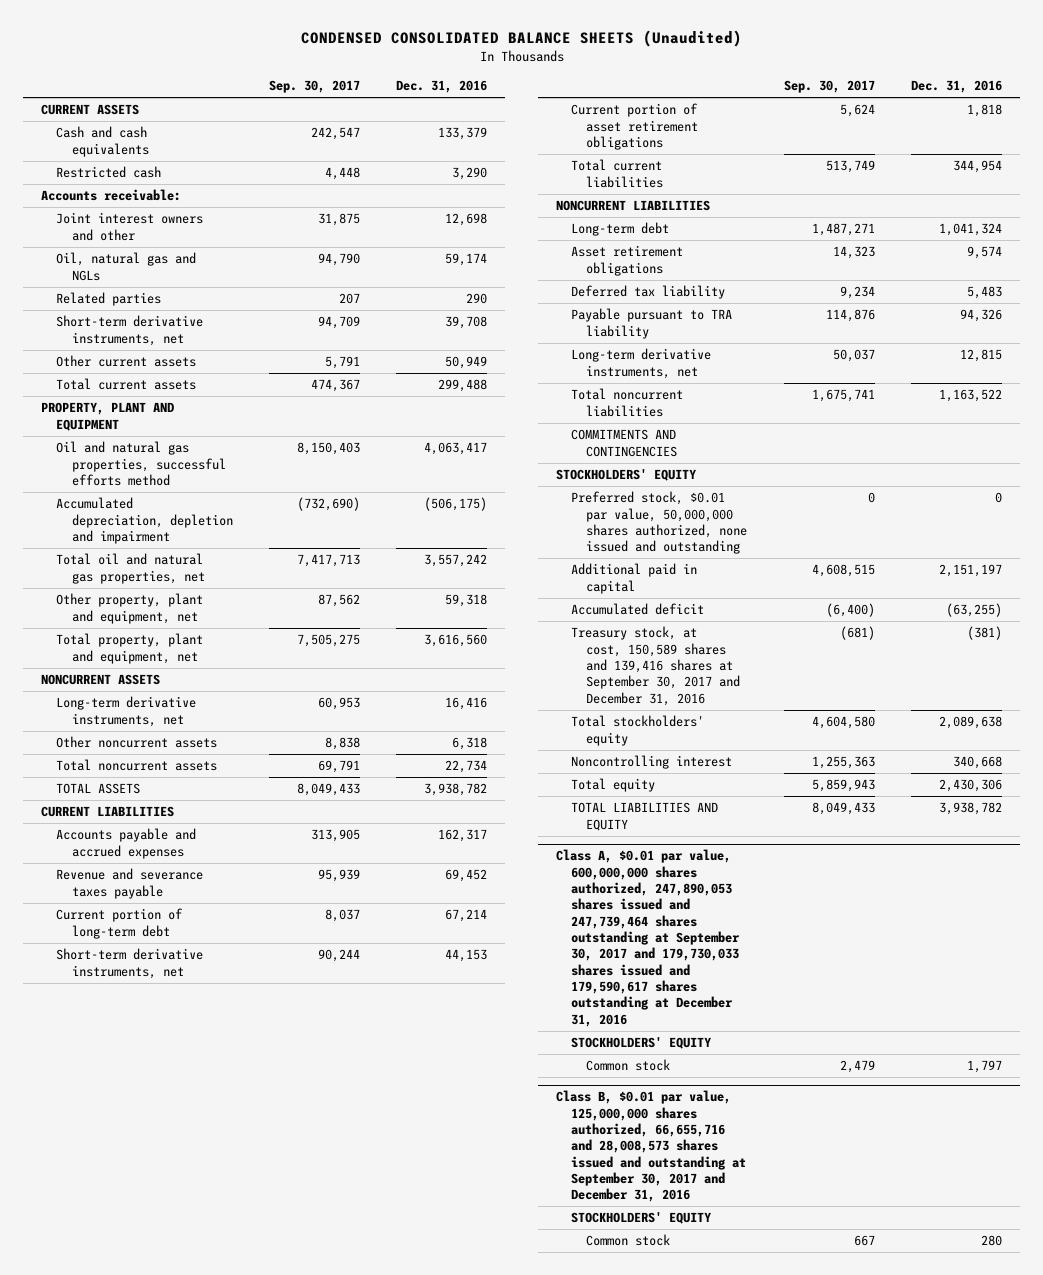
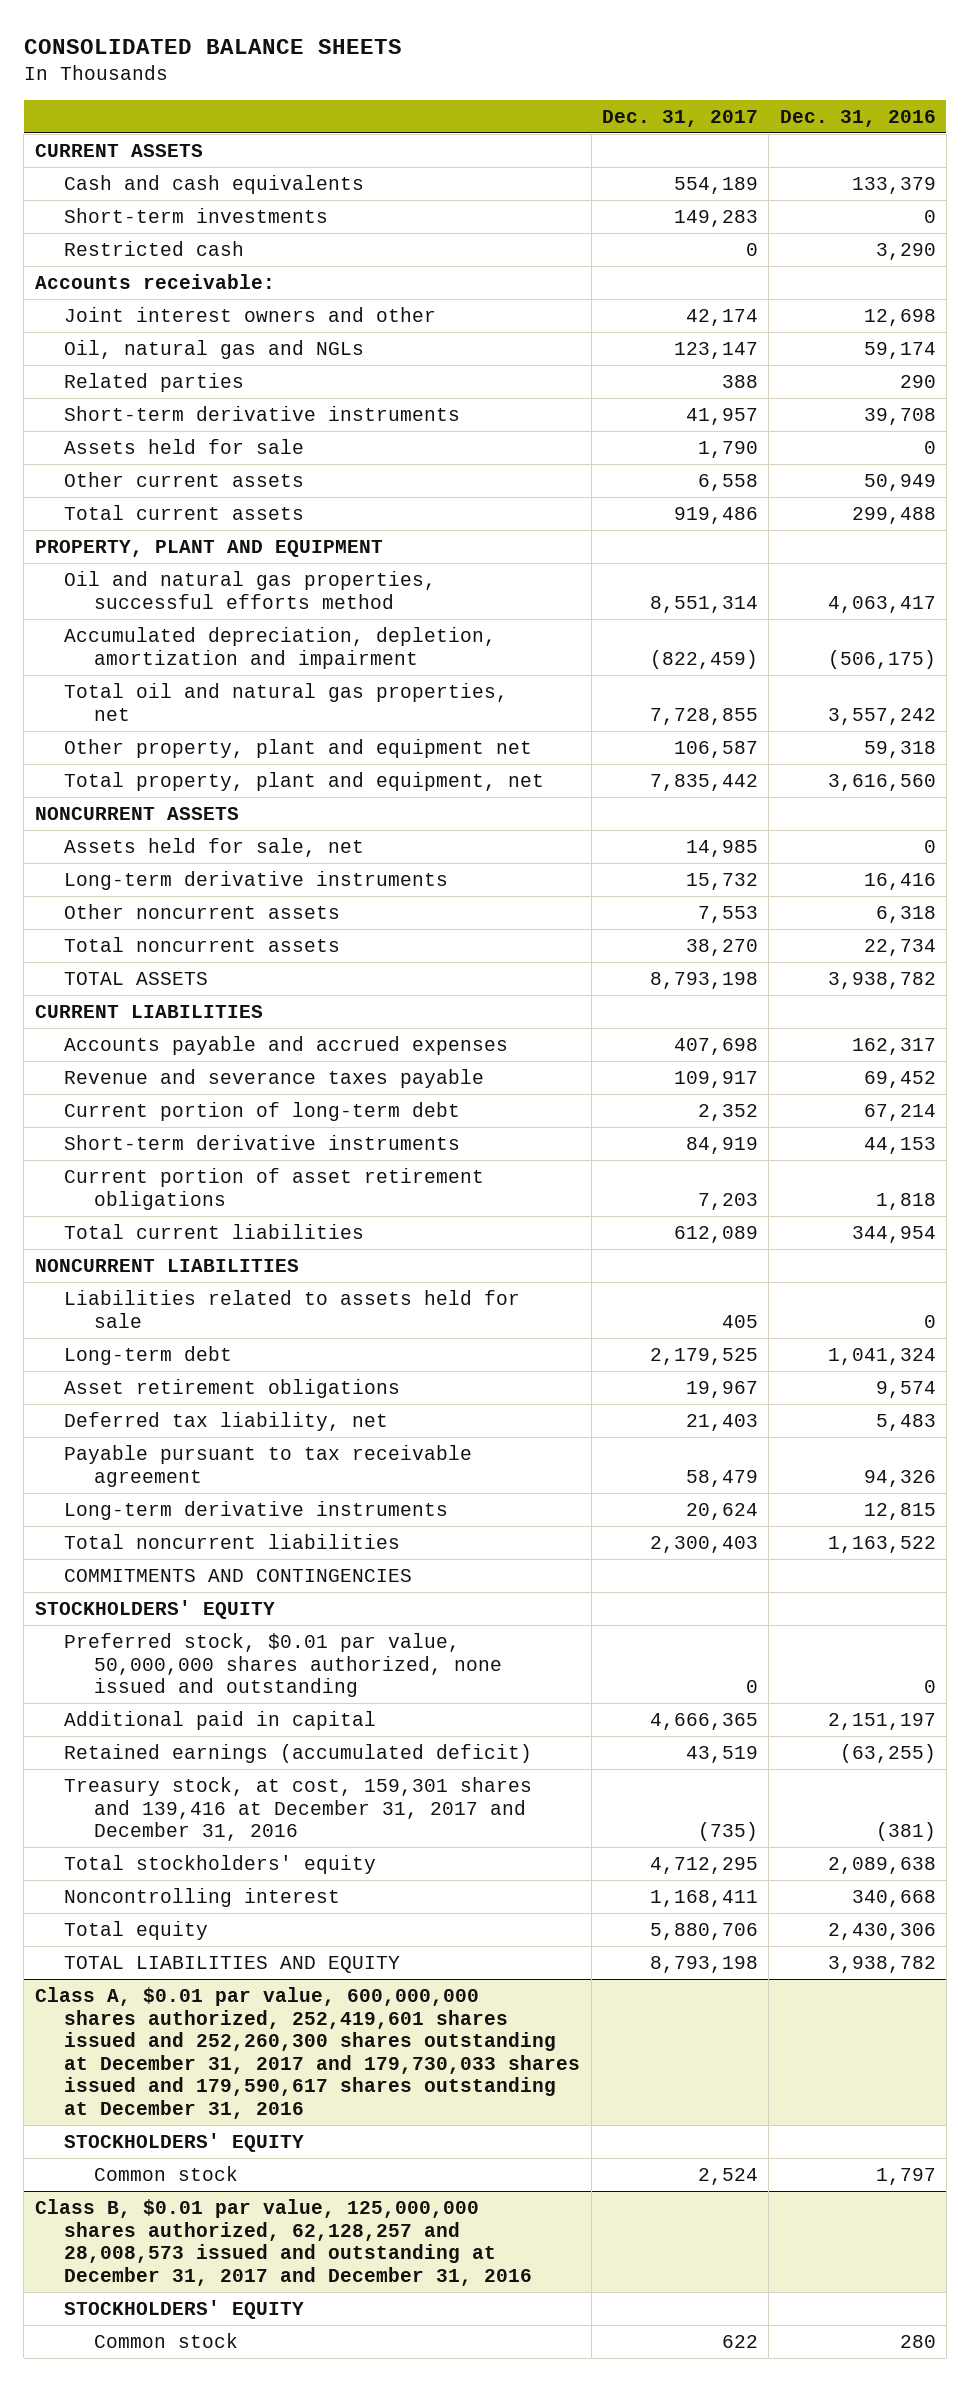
- CONDENSED CONSOLIDATED BALANCE SHEETS (Unaudited)
+ CONSOLIDATED BALANCE SHEETS
- | Sep. 30, 2017 | Dec. 31, 2016
+ | Dec. 31, 2017 | Dec. 31, 2016
+ Short-term investments | 149,283 | 0
- Short-term derivative instruments, net | 94,709 | 39,708
+ Short-term derivative instruments | 41,957 | 39,708
+ Assets held for sale | 1,790 | 0
- Accumulated depreciation, depletion and impairment | (732,690) | (506,175)
+ Accumulated depreciation, depletion, amortization and impairment | (822,459) | (506,175)
- Other property, plant and equipment, net | 87,562 | 59,318
+ Other property, plant and equipment net | 106,587 | 59,318
- Long-term derivative instruments, net | 60,953 | 16,416
+ Assets held for sale, net | 14,985 | 0
+ Long-term derivative instruments | 15,732 | 16,416
- Short-term derivative instruments, net | 90,244 | 44,153
+ Short-term derivative instruments | 84,919 | 44,153
+ Liabilities related to assets held for sale | 405 | 0
- Deferred tax liability | 9,234 | 5,483
- Payable pursuant to TRA liability | 114,876 | 94,326
- Long-term derivative instruments, net | 50,037 | 12,815
+ Deferred tax liability, net | 21,403 | 5,483
+ Payable pursuant to tax receivable agreement | 58,479 | 94,326
+ Long-term derivative instruments | 20,624 | 12,815
- Accumulated deficit | (6,400) | (63,255)
- Treasury stock, at cost, 150,589 shares and 139,416 shares at September 30, 2017 and December 31, 2016 | (681) | (381)
+ Retained earnings (accumulated deficit) | 43,519 | (63,255)
+ Treasury stock, at cost, 159,301 shares and 139,416 at December 31, 2017 and December 31, 2016 | (735) | (381)
- Class A, $0.01 par value, 600,000,000 shares authorized, 247,890,053 shares issued and 247,739,464 shares outstanding at September 30, 2017 and 179,730,033 shares issued and 179,590,617 shares outstanding at December 31, 2016
+ Class A, $0.01 par value, 600,000,000 shares authorized, 252,419,601 shares issued and 252,260,300 shares outstanding at December 31, 2017 and 179,730,033 shares issued and 179,590,617 shares outstanding at December 31, 2016
- Class B, $0.01 par value, 125,000,000 shares authorized, 66,655,716 and 28,008,573 shares issued and outstanding at September 30, 2017 and December 31, 2016
+ Class B, $0.01 par value, 125,000,000 shares authorized, 62,128,257 and 28,008,573 issued and outstanding at December 31, 2017 and December 31, 2016

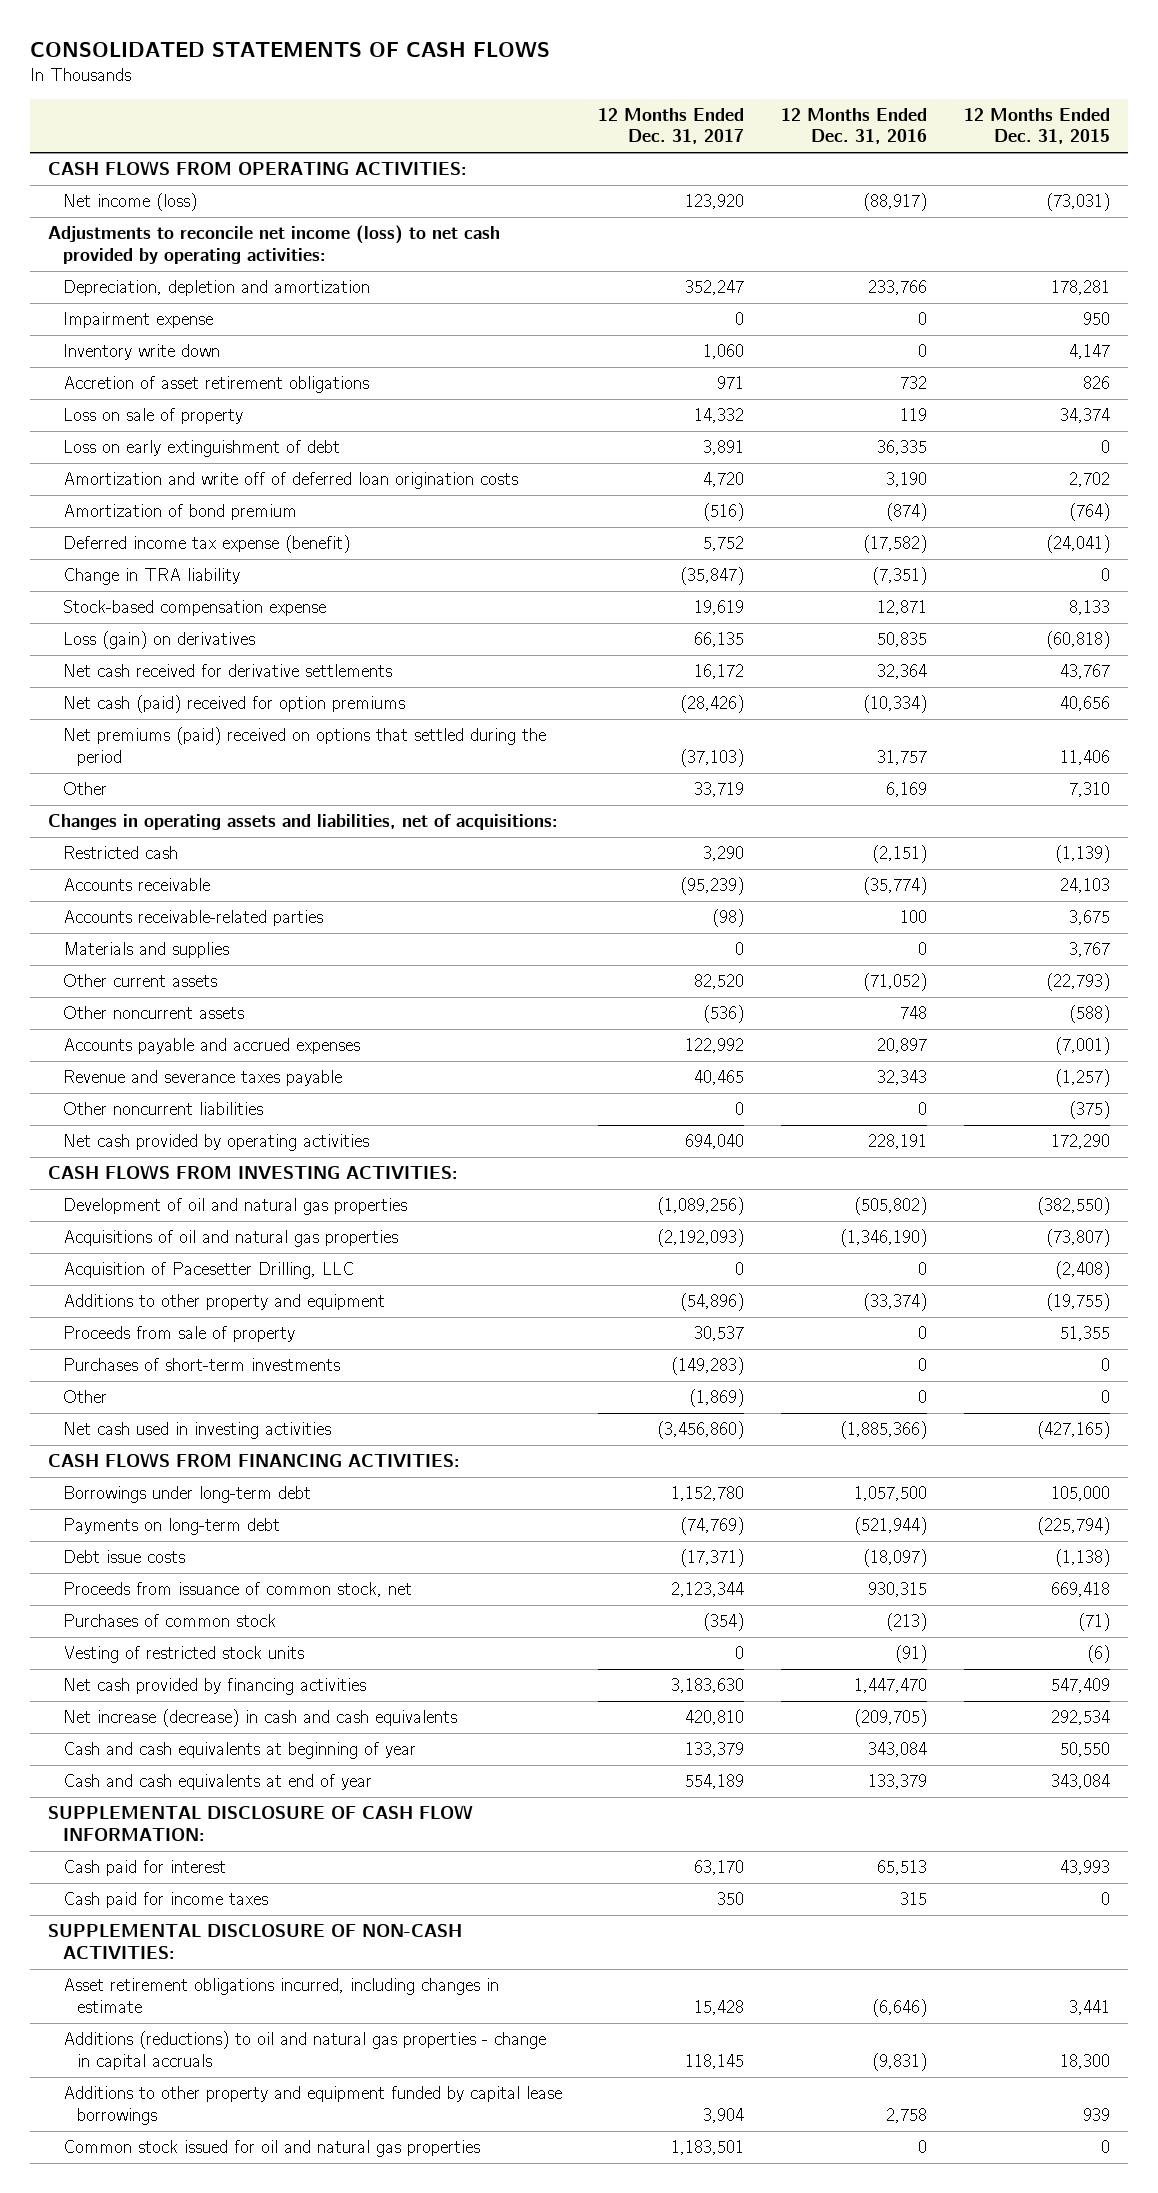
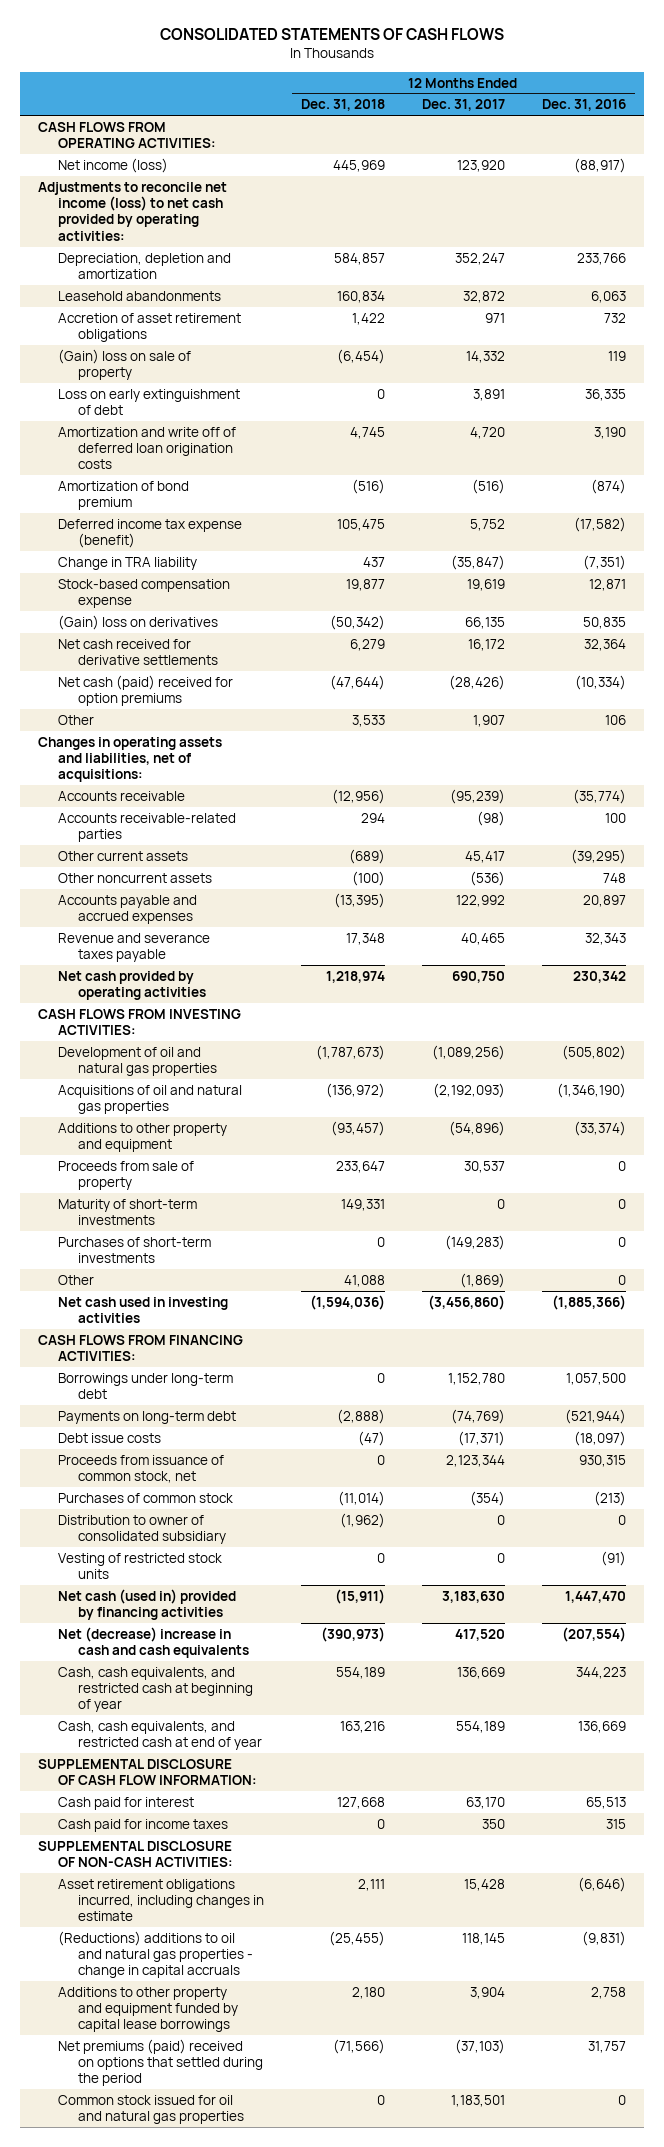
- | 12 Months Ended Dec. 31, 2017 | 12 Months Ended Dec. 31, 2016 | 12 Months Ended Dec. 31, 2015
+ | 12 Months Ended Dec. 31, 2018 | 12 Months Ended Dec. 31, 2017 | 12 Months Ended Dec. 31, 2016
- Impairment expense | 0 | 0 | 950
- Inventory write down | 1,060 | 0 | 4,147
+ Leasehold abandonments | 160,834 | 32,872 | 6,063
- Loss on sale of property | 14,332 | 119 | 34,374
+ (Gain) loss on sale of property | (6,454) | 14,332 | 119
- Loss (gain) on derivatives | 66,135 | 50,835 | (60,818)
+ (Gain) loss on derivatives | (50,342) | 66,135 | 50,835
- Other | 33,719 | 6,169 | 7,310
+ Other | 3,533 | 1,907 | 106
- Restricted cash | 3,290 | (2,151) | (1,139)
- Materials and supplies | 0 | 0 | 3,767
- Other current assets | 82,520 | (71,052) | (22,793)
+ Other current assets | (689) | 45,417 | (39,295)
- Other noncurrent liabilities | 0 | 0 | (375)
- Net cash provided by operating activities | 694,040 | 228,191 | 172,290
+ Net cash provided by operating activities | 1,218,974 | 690,750 | 230,342
- Acquisition of Pacesetter Drilling, LLC | 0 | 0 | (2,408)
+ Maturity of short-term investments | 149,331 | 0 | 0
+ Distribution to owner of consolidated subsidiary | (1,962) | 0 | 0
- Net cash provided by financing activities | 3,183,630 | 1,447,470 | 547,409
- Net increase (decrease) in cash and cash equivalents | 420,810 | (209,705) | 292,534
- Cash and cash equivalents at beginning of year | 133,379 | 343,084 | 50,550
- Cash and cash equivalents at end of year | 554,189 | 133,379 | 343,084
+ Net cash (used in) provided by financing activities | (15,911) | 3,183,630 | 1,447,470
+ Net (decrease) increase in cash and cash equivalents | (390,973) | 417,520 | (207,554)
+ Cash, cash equivalents, and restricted cash at beginning of year | 554,189 | 136,669 | 344,223
+ Cash, cash equivalents, and restricted cash at end of year | 163,216 | 554,189 | 136,669
- Additions (reductions) to oil and natural gas properties - change in capital accruals | 118,145 | (9,831) | 18,300
+ (Reductions) additions to oil and natural gas properties - change in capital accruals | (25,455) | 118,145 | (9,831)
moved down: Net premiums (paid) received on options that settled during the period | (71,566) | (37,103) | 31,757

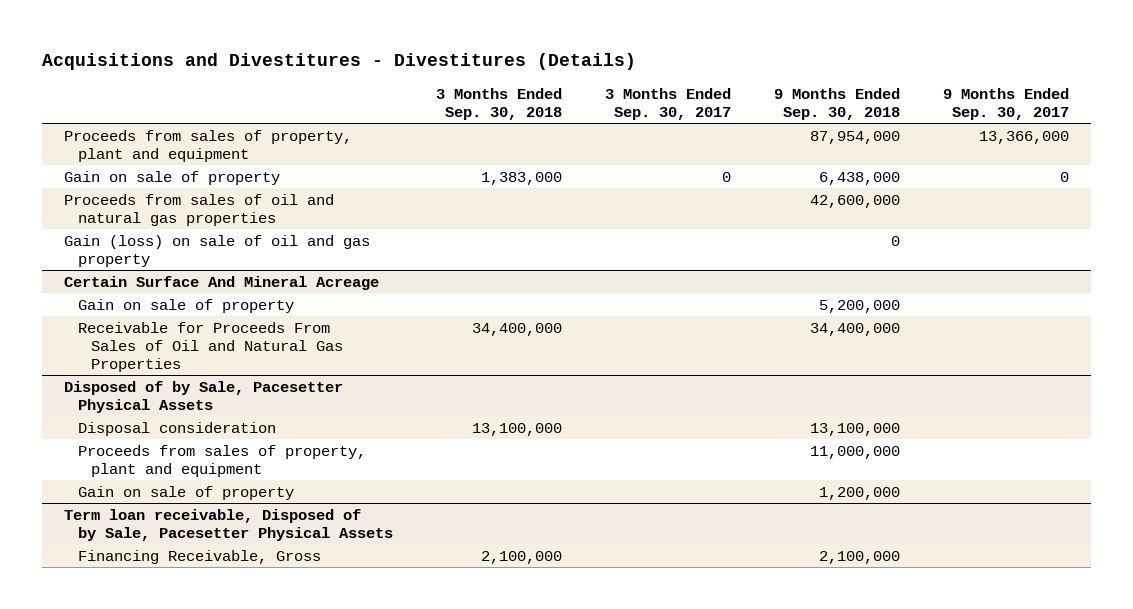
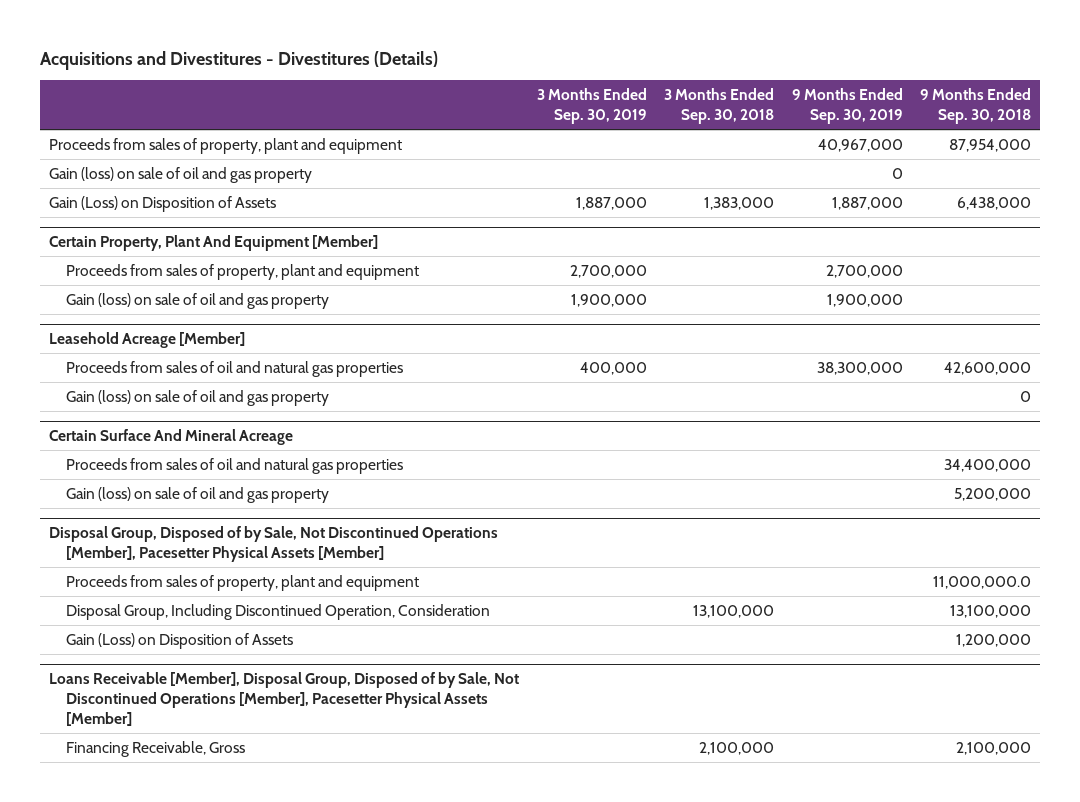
- | 3 Months Ended Sep. 30, 2018 | 3 Months Ended Sep. 30, 2017 | 9 Months Ended Sep. 30, 2018 | 9 Months Ended Sep. 30, 2017
+ | 3 Months Ended Sep. 30, 2019 | 3 Months Ended Sep. 30, 2018 | 9 Months Ended Sep. 30, 2019 | 9 Months Ended Sep. 30, 2018
- Gain on sale of property | 1,383,000 | 0 | 6,438,000 | 0
+ Gain (loss) on sale of oil and gas property | | | 0 |
+ Gain (Loss) on Disposition of Assets | 1,887,000 | 1,383,000 | 1,887,000 | 6,438,000
+ Certain Property, Plant And Equipment [Member]
+ Proceeds from sales of property, plant and equipment | 2,700,000 | | 2,700,000 |
+ Gain (loss) on sale of oil and gas property | 1,900,000 | | 1,900,000 |
+ Leasehold Acreage [Member]
@ Certain Surface And Mineral Acreage
- Gain on sale of property | | | 5,200,000 |
- Receivable for Proceeds From Sales of Oil and Natural Gas Properties | 34,400,000 | | 34,400,000 |
- Disposed of by Sale, Pacesetter Physical Assets
- Disposal consideration | 13,100,000 | | 13,100,000 |
- Proceeds from sales of property, plant and equipment | | | 11,000,000 |
- Gain on sale of property | | | 1,200,000 |
- Term loan receivable, Disposed of by Sale, Pacesetter Physical Assets
@ Certain Surface And Mineral Acreage
+ Proceeds from sales of oil and natural gas properties | | | | 34,400,000
+ Gain (loss) on sale of oil and gas property | | | | 5,200,000
+ Disposal Group, Disposed of by Sale, Not Discontinued Operations [Member], Pacesetter Physical Assets [Member]
+ Proceeds from sales of property, plant and equipment | | | | 11,000,000.0
+ Disposal Group, Including Discontinued Operation, Consideration | | 13,100,000 | | 13,100,000
+ Gain (Loss) on Disposition of Assets | | | | 1,200,000
+ Loans Receivable [Member], Disposal Group, Disposed of by Sale, Not Discontinued Operations [Member], Pacesetter Physical Assets [Member]

